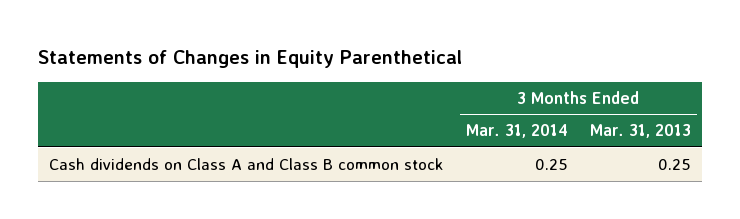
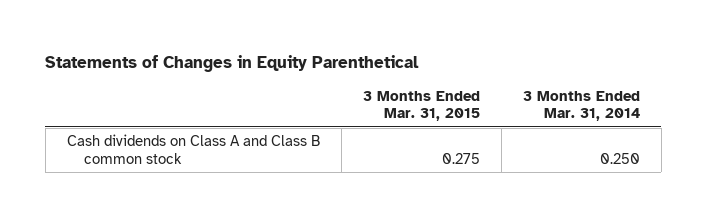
- | 3 Months Ended Mar. 31, 2014 | 3 Months Ended Mar. 31, 2013
+ | 3 Months Ended Mar. 31, 2015 | 3 Months Ended Mar. 31, 2014
- Cash dividends on Class A and Class B common stock | 0.25 | 0.25
+ Cash dividends on Class A and Class B common stock | 0.275 | 0.250

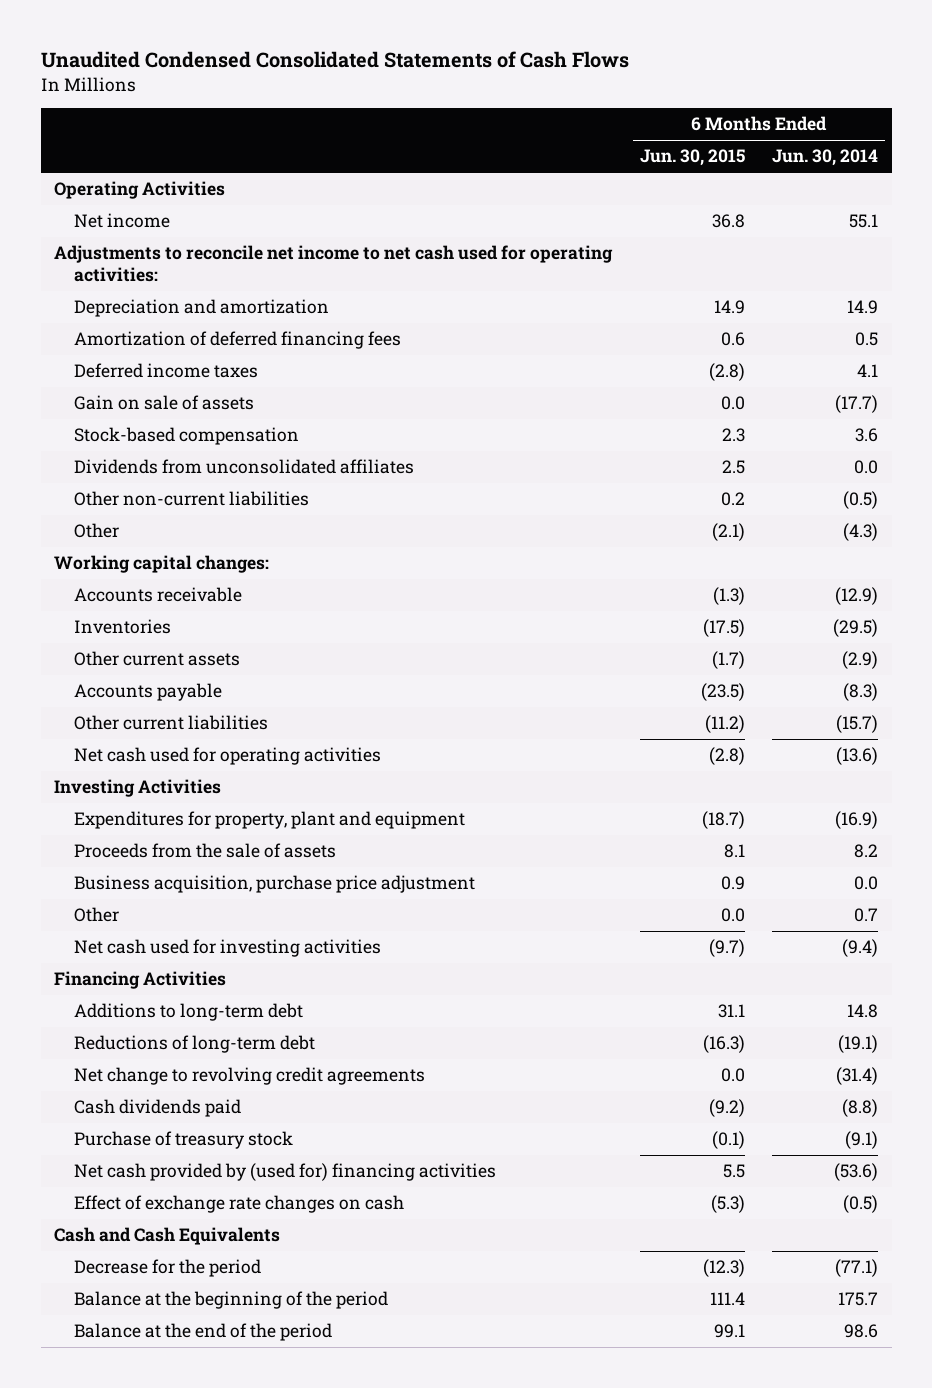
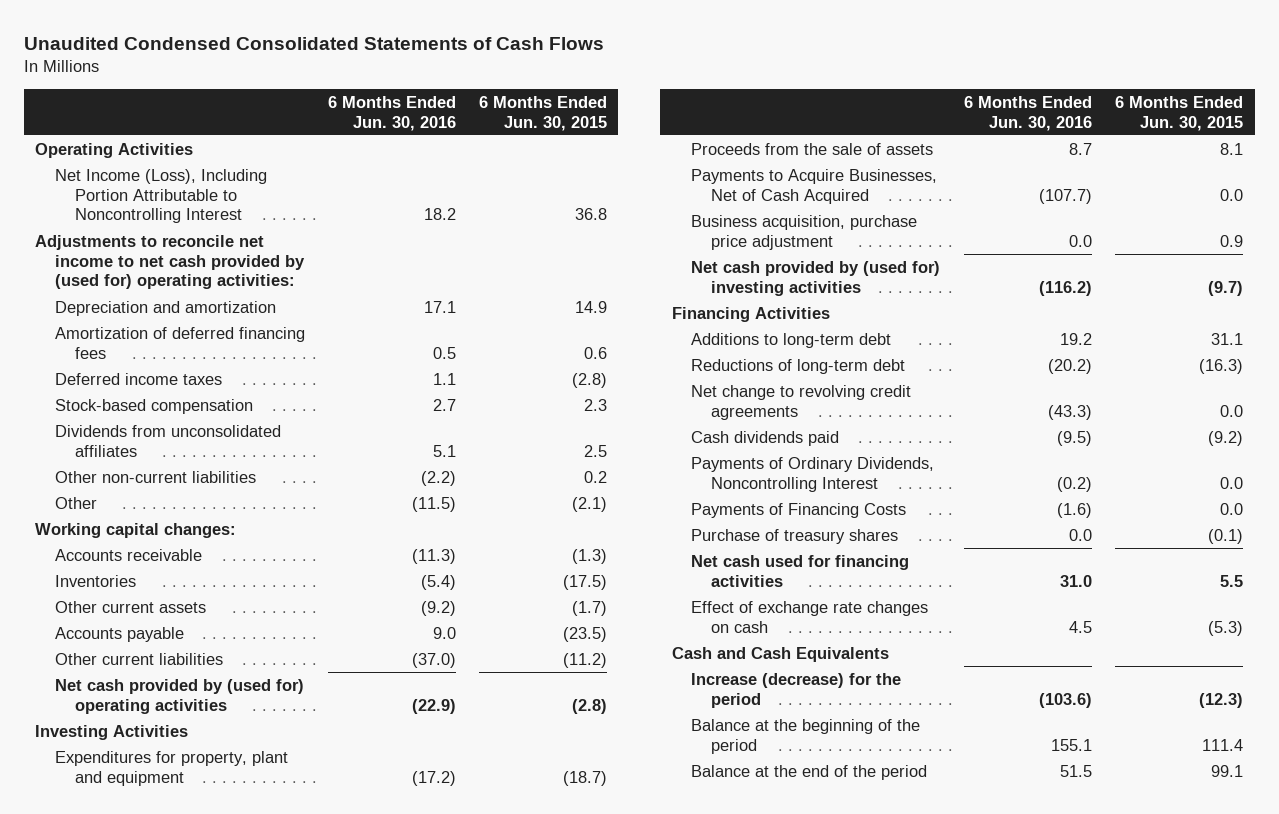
- | 6 Months Ended Jun. 30, 2015 | 6 Months Ended Jun. 30, 2014
+ | 6 Months Ended Jun. 30, 2016 | 6 Months Ended Jun. 30, 2015
- Net income | 36.8 | 55.1
- Adjustments to reconcile net income to net cash used for operating activities:
+ Net Income (Loss), Including Portion Attributable to Noncontrolling Interest | 18.2 | 36.8
+ Adjustments to reconcile net income to net cash provided by (used for) operating activities:
- Gain on sale of assets | 0.0 | (17.7)
- Net cash used for operating activities | (2.8) | (13.6)
+ Net cash provided by (used for) operating activities | (22.9) | (2.8)
+ Payments to Acquire Businesses, Net of Cash Acquired | (107.7) | 0.0
- Other | 0.0 | 0.7
- Net cash used for investing activities | (9.7) | (9.4)
+ Net cash provided by (used for) investing activities | (116.2) | (9.7)
- Purchase of treasury stock | (0.1) | (9.1)
- Net cash provided by (used for) financing activities | 5.5 | (53.6)
+ Payments of Ordinary Dividends, Noncontrolling Interest | (0.2) | 0.0
+ Payments of Financing Costs | (1.6) | 0.0
+ Purchase of treasury shares | 0.0 | (0.1)
+ Net cash used for financing activities | 31.0 | 5.5
- Decrease for the period | (12.3) | (77.1)
+ Increase (decrease) for the period | (103.6) | (12.3)

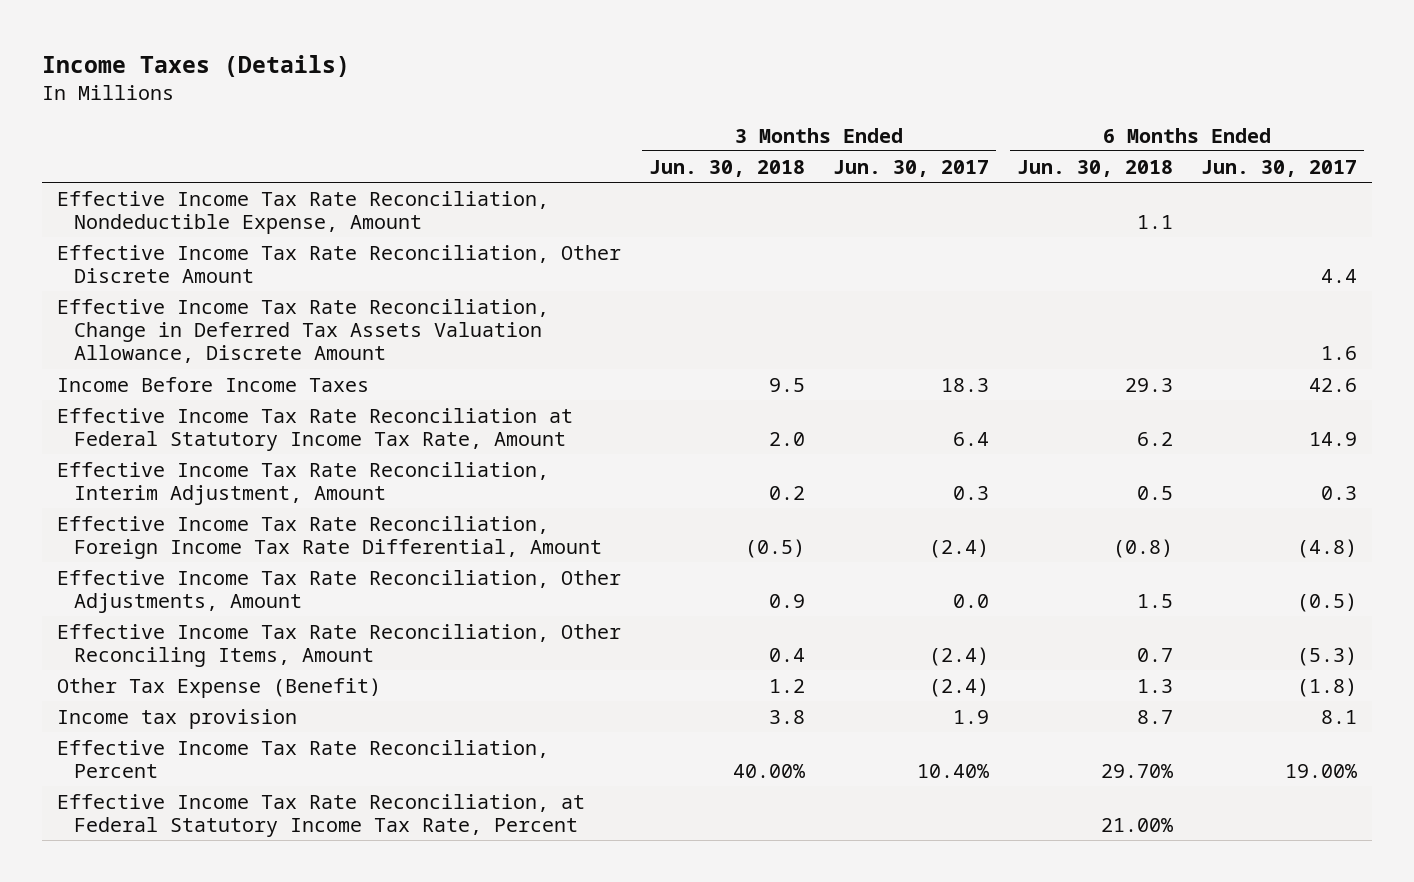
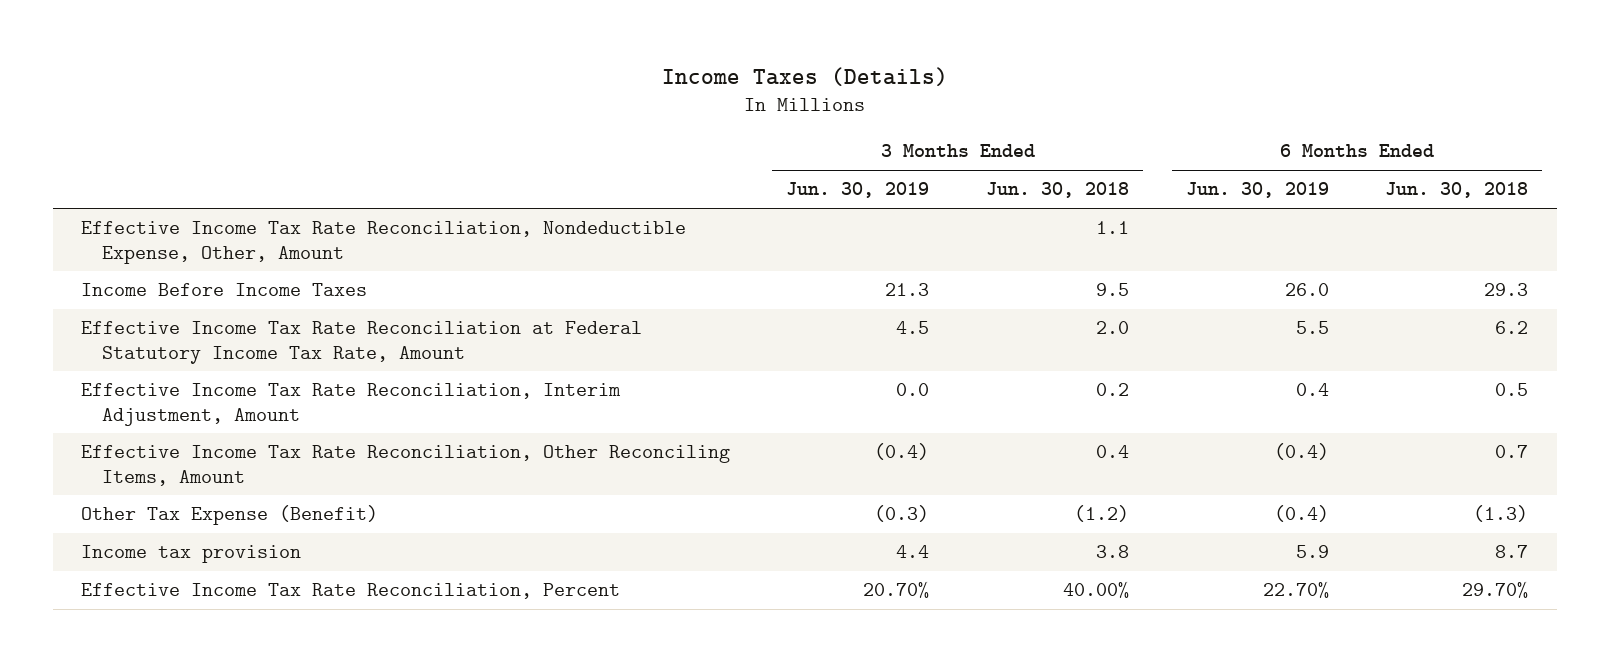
- | 3 Months Ended Jun. 30, 2018 | 3 Months Ended Jun. 30, 2017 | 6 Months Ended Jun. 30, 2018 | 6 Months Ended Jun. 30, 2017
+ | 3 Months Ended Jun. 30, 2019 | 3 Months Ended Jun. 30, 2018 | 6 Months Ended Jun. 30, 2019 | 6 Months Ended Jun. 30, 2018
- Effective Income Tax Rate Reconciliation, Nondeductible Expense, Amount | | | 1.1 |
- Effective Income Tax Rate Reconciliation, Other Discrete Amount | | | | 4.4
- Effective Income Tax Rate Reconciliation, Change in Deferred Tax Assets Valuation Allowance, Discrete Amount | | | | 1.6
+ Effective Income Tax Rate Reconciliation, Nondeductible Expense, Other, Amount | | 1.1 | |
- Effective Income Tax Rate Reconciliation, Foreign Income Tax Rate Differential, Amount | (0.5) | (2.4) | (0.8) | (4.8)
- Effective Income Tax Rate Reconciliation, Other Adjustments, Amount | 0.9 | 0.0 | 1.5 | (0.5)
- Other Tax Expense (Benefit) | 1.2 | (2.4) | 1.3 | (1.8)
+ Other Tax Expense (Benefit) | (0.3) | (1.2) | (0.4) | (1.3)
- Effective Income Tax Rate Reconciliation, at Federal Statutory Income Tax Rate, Percent | | | 21.00% |

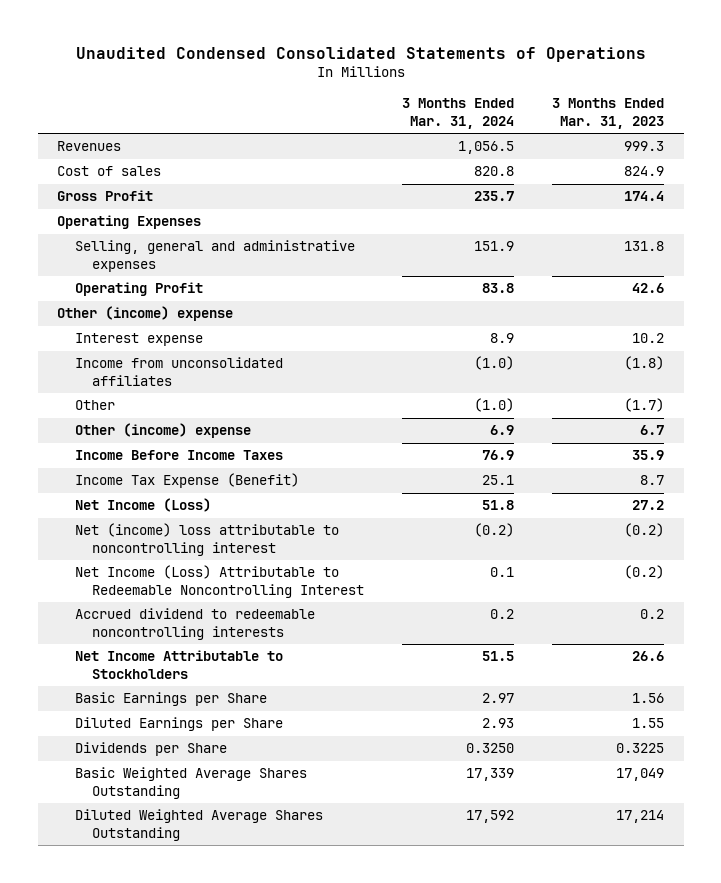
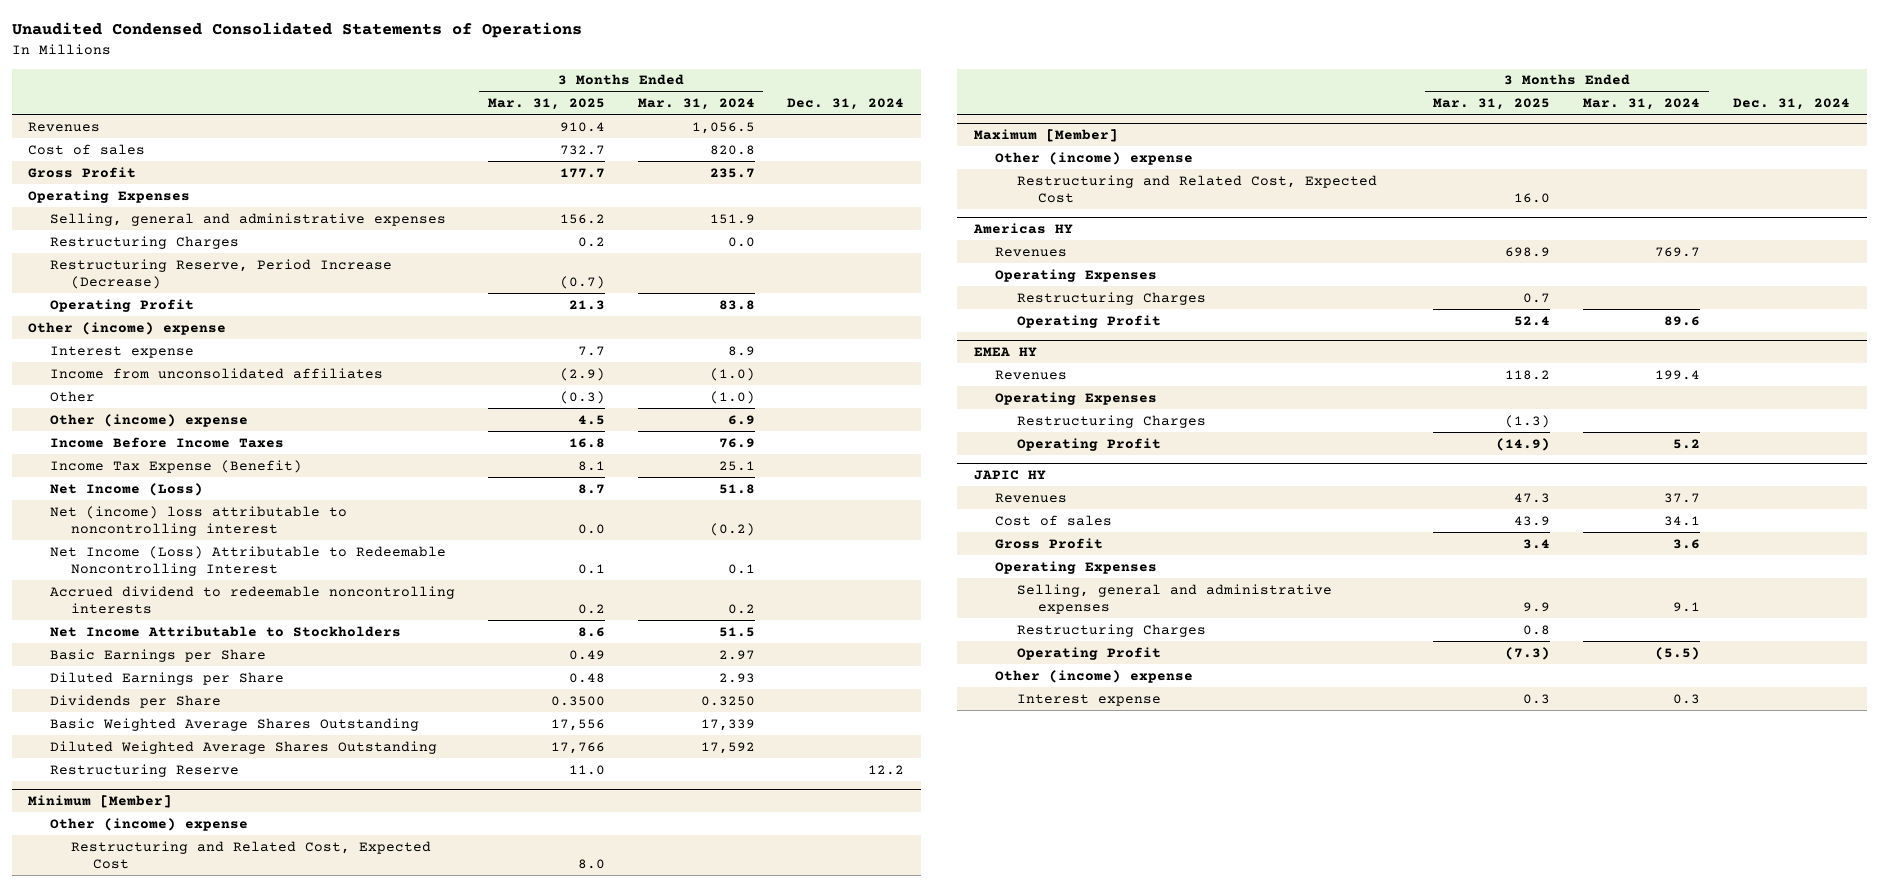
- | 3 Months Ended Mar. 31, 2024 | 3 Months Ended Mar. 31, 2023
+ | 3 Months Ended Mar. 31, 2025 | 3 Months Ended Mar. 31, 2024 | Dec. 31, 2024
+ Restructuring Charges | 0.2 | 0.0 |
+ Restructuring Reserve, Period Increase (Decrease) | (0.7) | |
+ Restructuring Reserve | 11.0 | | 12.2
+ Minimum [Member]
+ Other (income) expense
+ Restructuring and Related Cost, Expected Cost | 8.0 | |
+ Maximum [Member]
+ Other (income) expense
+ Restructuring and Related Cost, Expected Cost | 16.0 | |
+ Americas HY
+ Revenues | 698.9 | 769.7 |
+ Operating Expenses
+ Restructuring Charges | 0.7 | |
+ Operating Profit | 52.4 | 89.6 |
+ EMEA HY
+ Revenues | 118.2 | 199.4 |
+ Operating Expenses
+ Restructuring Charges | (1.3) | |
+ Operating Profit | (14.9) | 5.2 |
+ JAPIC HY
+ Revenues | 47.3 | 37.7 |
+ Cost of sales | 43.9 | 34.1 |
+ Gross Profit | 3.4 | 3.6 |
+ Operating Expenses
+ Selling, general and administrative expenses | 9.9 | 9.1 |
+ Restructuring Charges | 0.8 | |
+ Operating Profit | (7.3) | (5.5) |
+ Other (income) expense
+ Interest expense | 0.3 | 0.3 |

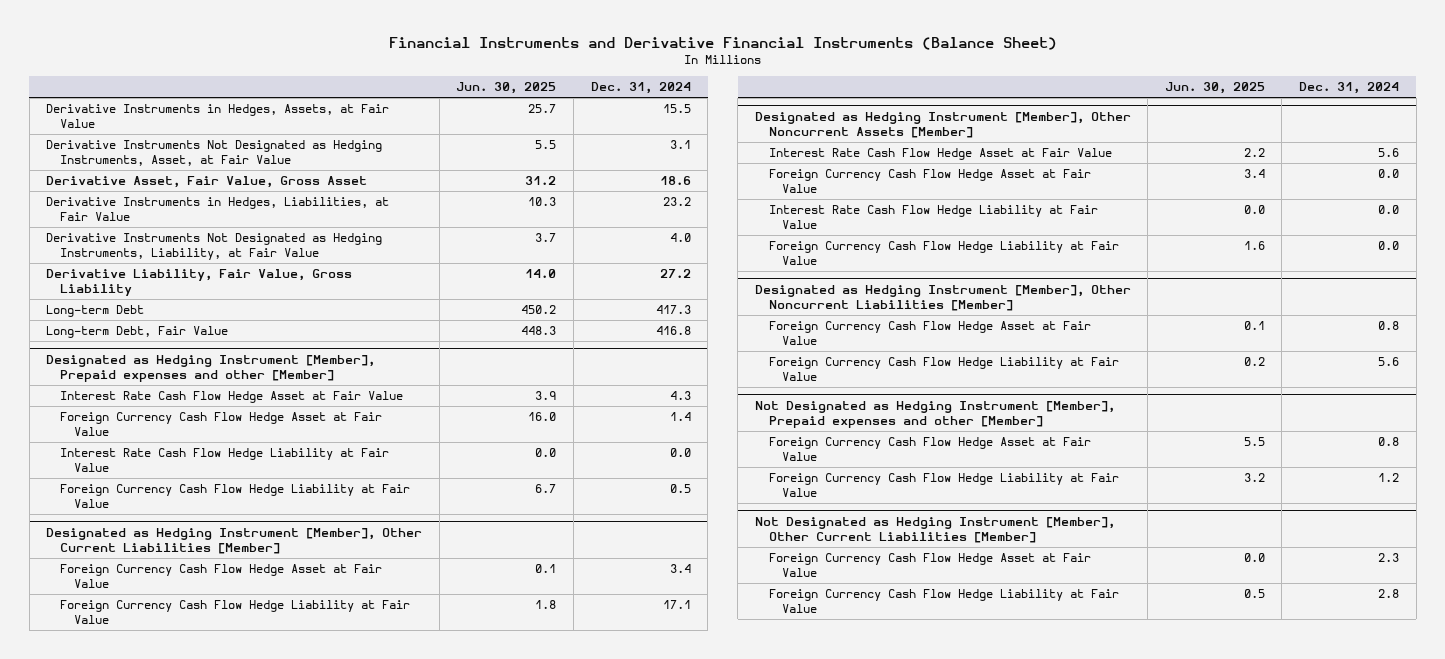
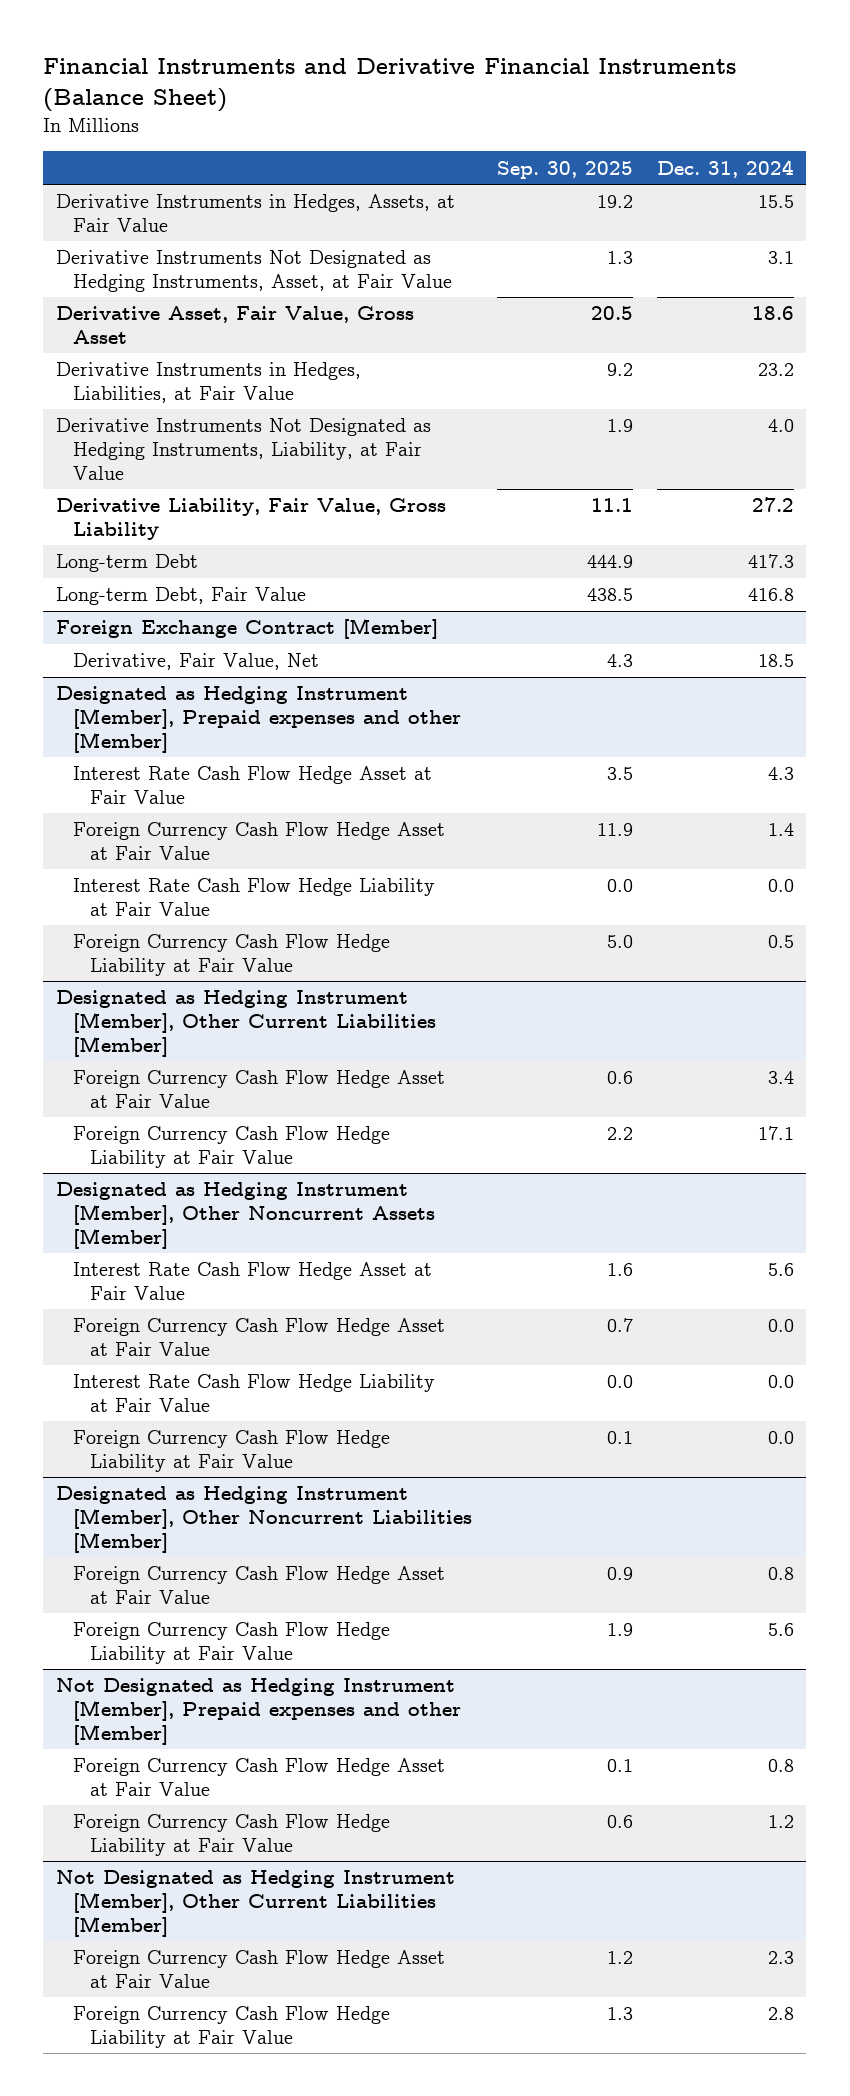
- | Jun. 30, 2025 | Dec. 31, 2024
+ | Sep. 30, 2025 | Dec. 31, 2024
+ Foreign Exchange Contract [Member]
+ Derivative, Fair Value, Net | 4.3 | 18.5

